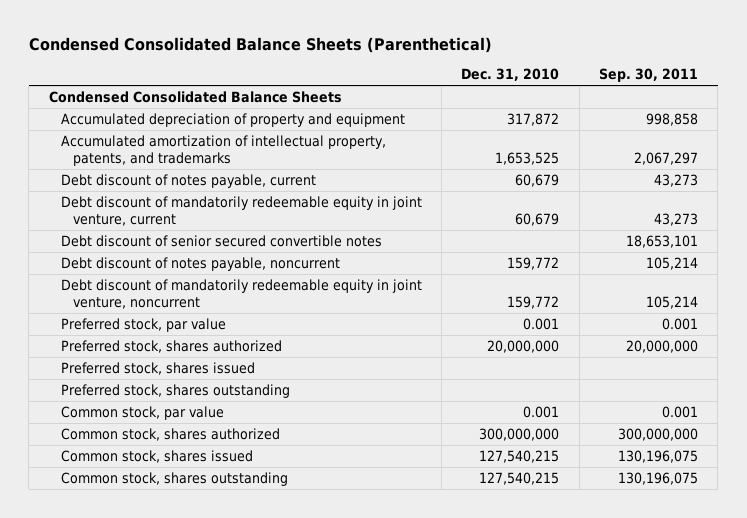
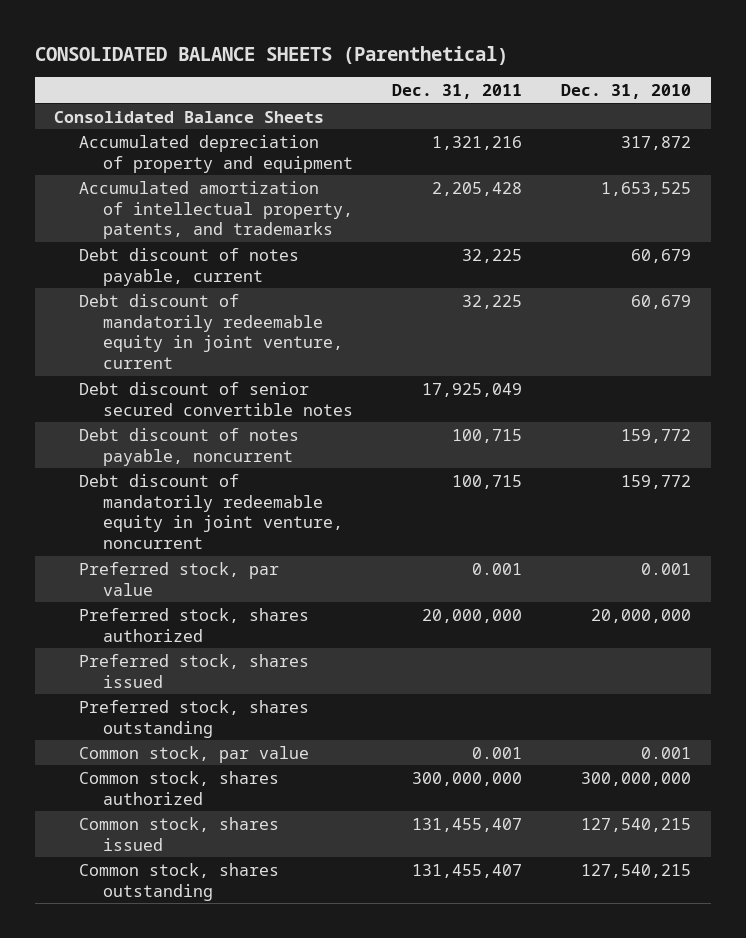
- Condensed Consolidated Balance Sheets (Parenthetical)
+ CONSOLIDATED BALANCE SHEETS (Parenthetical)
- | Dec. 31, 2010 | Sep. 30, 2011
+ | Dec. 31, 2011 | Dec. 31, 2010
- Condensed Consolidated Balance Sheets
+ Consolidated Balance Sheets

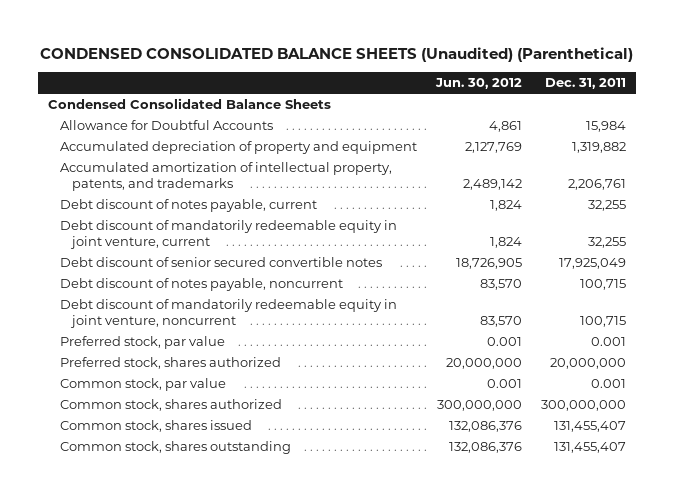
- CONSOLIDATED BALANCE SHEETS (Parenthetical)
+ CONDENSED CONSOLIDATED BALANCE SHEETS (Unaudited) (Parenthetical)
- | Dec. 31, 2011 | Dec. 31, 2010
+ | Jun. 30, 2012 | Dec. 31, 2011
- Consolidated Balance Sheets
- Accumulated depreciation of property and equipment | 1,321,216 | 317,872
- Accumulated amortization of intellectual property, patents, and trademarks | 2,205,428 | 1,653,525
- Debt discount of notes payable, current | 32,225 | 60,679
- Debt discount of mandatorily redeemable equity in joint venture, current | 32,225 | 60,679
+ Condensed Consolidated Balance Sheets
+ Allowance for Doubtful Accounts | 4,861 | 15,984
+ Accumulated depreciation of property and equipment | 2,127,769 | 1,319,882
+ Accumulated amortization of intellectual property, patents, and trademarks | 2,489,142 | 2,206,761
+ Debt discount of notes payable, current | 1,824 | 32,255
+ Debt discount of mandatorily redeemable equity in joint venture, current | 1,824 | 32,255
- Preferred stock, shares issued
- Preferred stock, shares outstanding

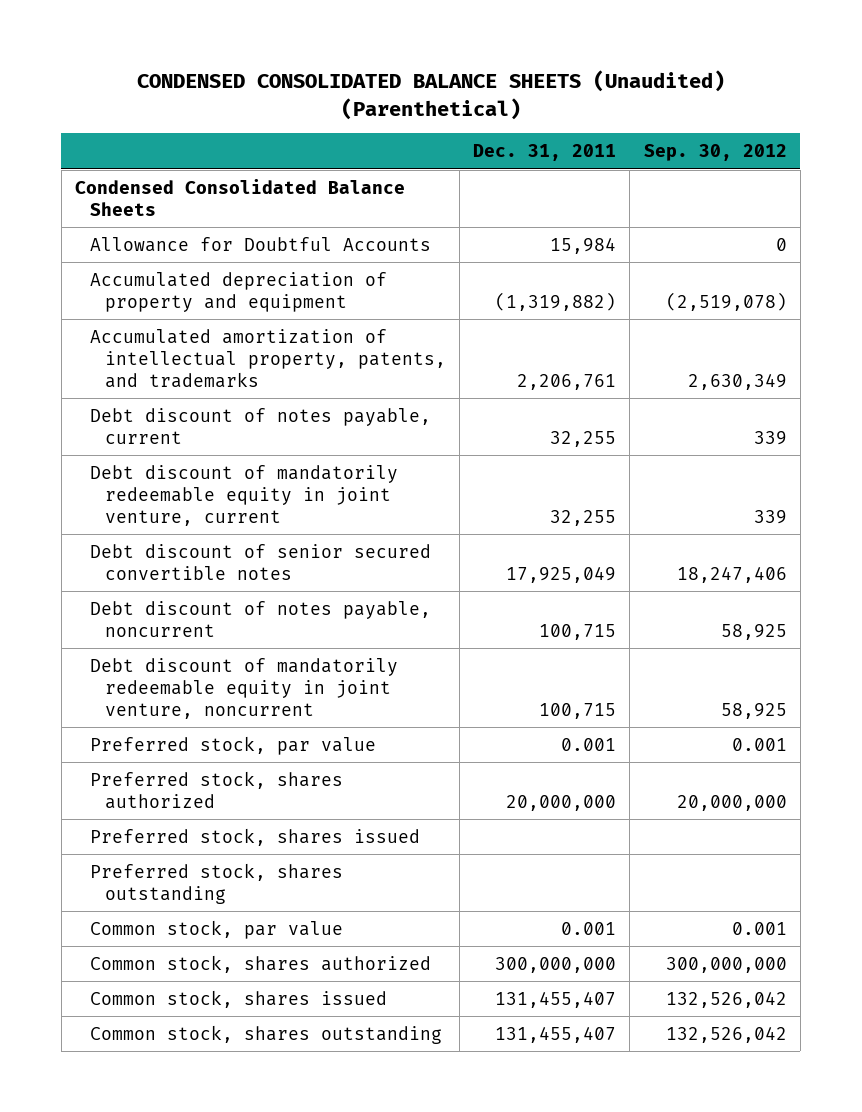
- | Jun. 30, 2012 | Dec. 31, 2011
+ | Dec. 31, 2011 | Sep. 30, 2012
- Accumulated depreciation of property and equipment | 2,127,769 | 1,319,882
+ Accumulated depreciation of property and equipment | (1,319,882) | (2,519,078)
+ Preferred stock, shares issued
+ Preferred stock, shares outstanding

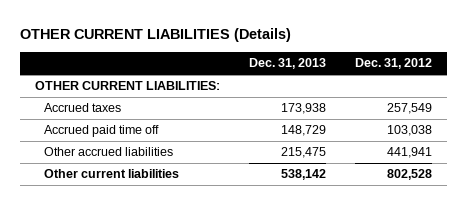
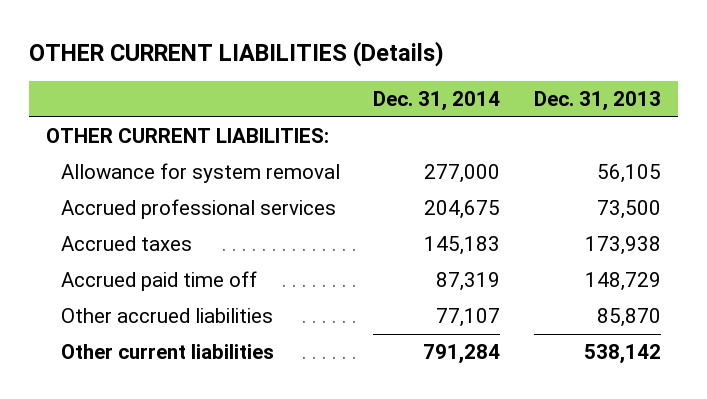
- | Dec. 31, 2013 | Dec. 31, 2012
+ | Dec. 31, 2014 | Dec. 31, 2013
+ Allowance for system removal | 277,000 | 56,105
+ Accrued professional services | 204,675 | 73,500
- Other accrued liabilities | 215,475 | 441,941
+ Other accrued liabilities | 77,107 | 85,870

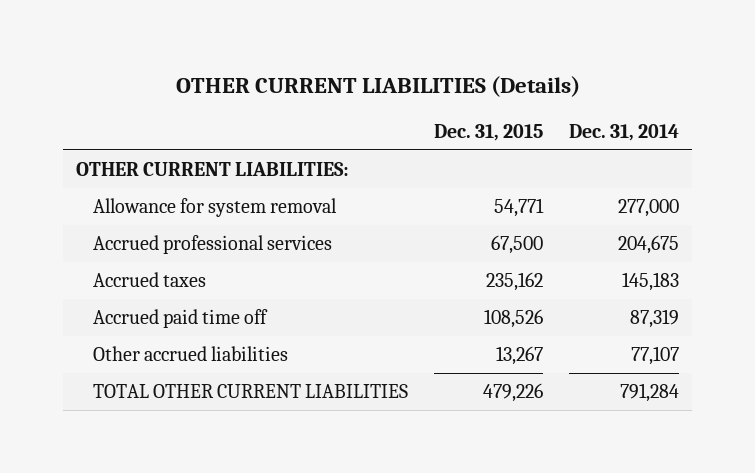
- | Dec. 31, 2014 | Dec. 31, 2013
+ | Dec. 31, 2015 | Dec. 31, 2014
- Other current liabilities | 791,284 | 538,142
+ TOTAL OTHER CURRENT LIABILITIES | 479,226 | 791,284

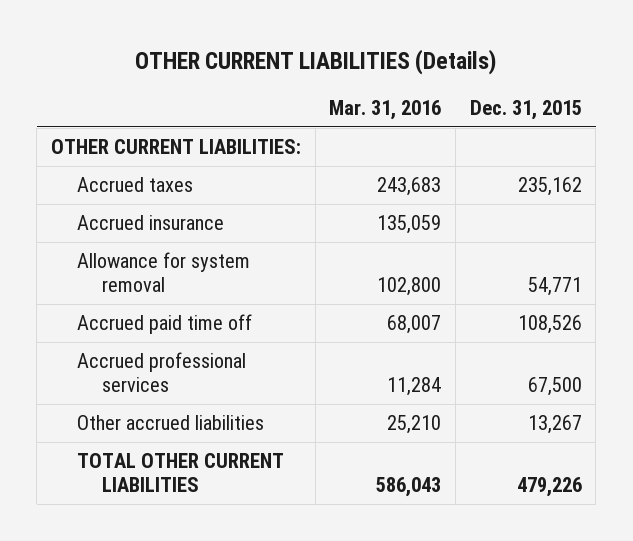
- | Dec. 31, 2015 | Dec. 31, 2014
+ | Mar. 31, 2016 | Dec. 31, 2015
+ Accrued insurance | 135,059 |
moved down: Allowance for system removal | 102,800 | 54,771
moved down: Accrued professional services | 11,284 | 67,500

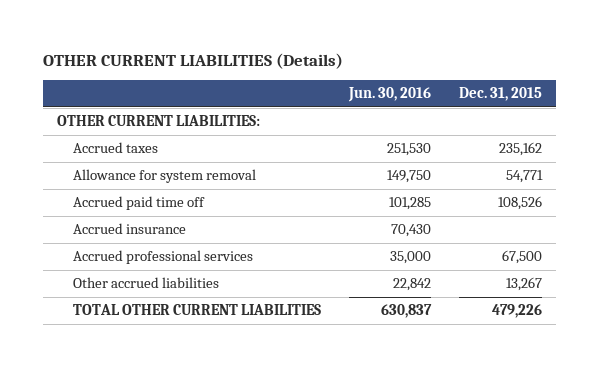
- | Mar. 31, 2016 | Dec. 31, 2015
+ | Jun. 30, 2016 | Dec. 31, 2015
moved down: Accrued insurance | 70,430 |

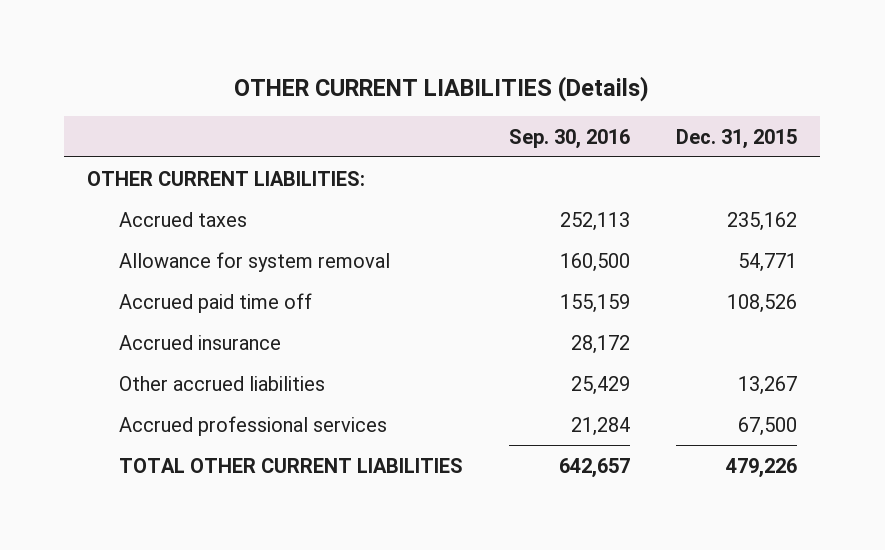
- | Jun. 30, 2016 | Dec. 31, 2015
+ | Sep. 30, 2016 | Dec. 31, 2015
moved down: Accrued professional services | 21,284 | 67,500

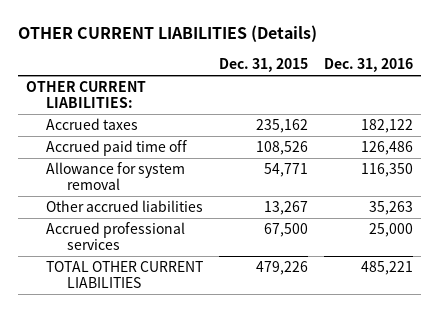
- | Sep. 30, 2016 | Dec. 31, 2015
+ | Dec. 31, 2015 | Dec. 31, 2016
- Accrued insurance | 28,172 |
moved down: Allowance for system removal | 54,771 | 116,350

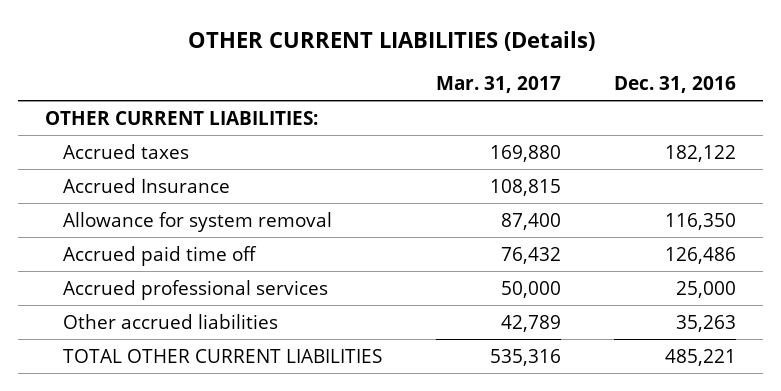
- | Dec. 31, 2015 | Dec. 31, 2016
+ | Mar. 31, 2017 | Dec. 31, 2016
+ Accrued Insurance | 108,815 |
moved down: Accrued paid time off | 76,432 | 126,486
moved down: Other accrued liabilities | 42,789 | 35,263

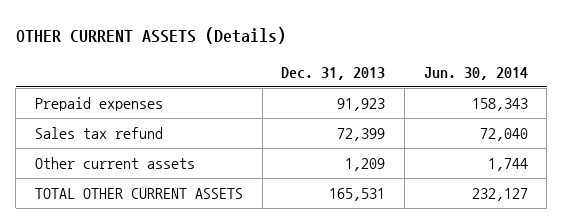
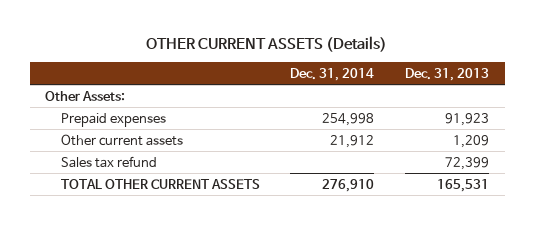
- | Dec. 31, 2013 | Jun. 30, 2014
+ | Dec. 31, 2014 | Dec. 31, 2013
+ Other Assets:
moved down: Sales tax refund | | 72,399

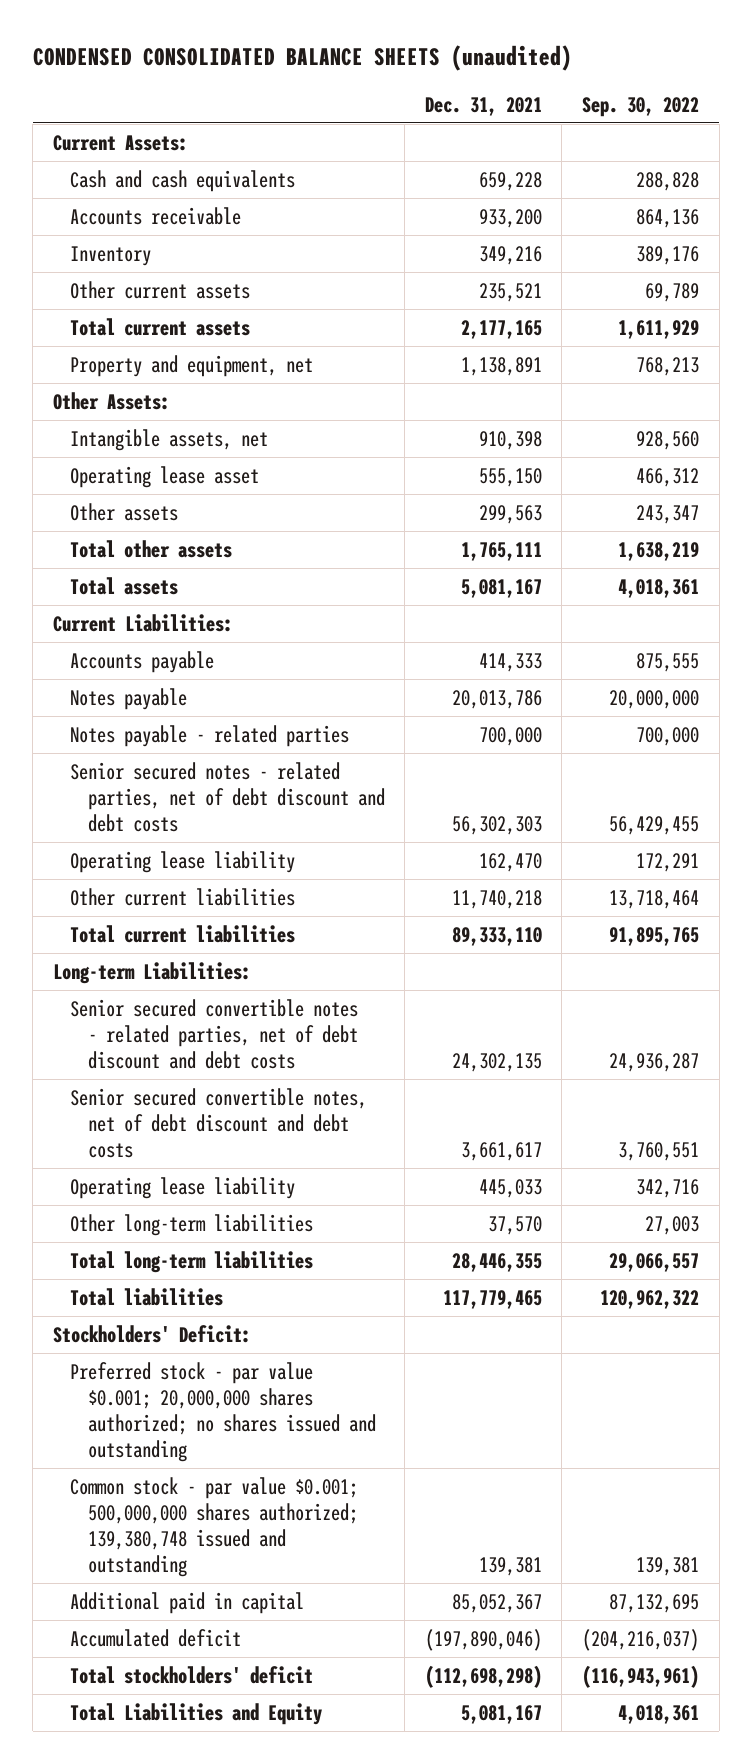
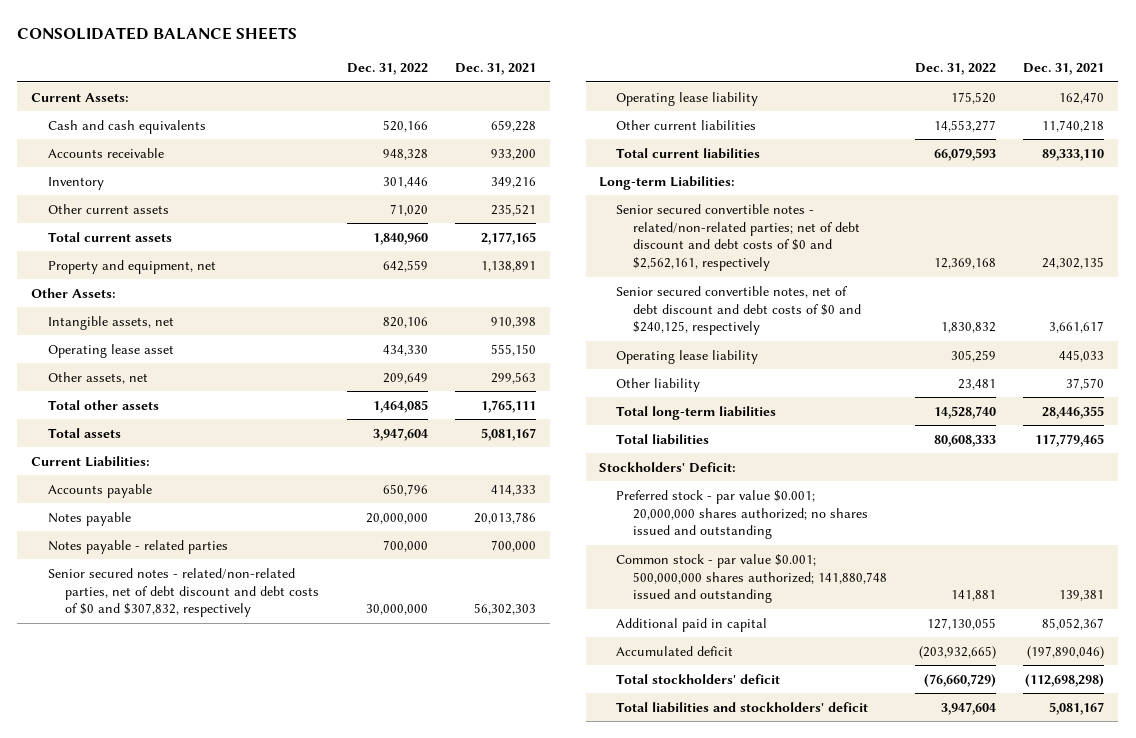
- CONDENSED CONSOLIDATED BALANCE SHEETS (unaudited)
+ CONSOLIDATED BALANCE SHEETS
- | Dec. 31, 2021 | Sep. 30, 2022
+ | Dec. 31, 2022 | Dec. 31, 2021
- Other assets | 299,563 | 243,347
+ Other assets, net | 209,649 | 299,563
- Senior secured notes - related parties, net of debt discount and debt costs | 56,302,303 | 56,429,455
+ Senior secured notes - related/non-related parties, net of debt discount and debt costs of $0 and $307,832, respectively | 30,000,000 | 56,302,303
- Senior secured convertible notes - related parties, net of debt discount and debt costs | 24,302,135 | 24,936,287
- Senior secured convertible notes, net of debt discount and debt costs | 3,661,617 | 3,760,551
+ Senior secured convertible notes - related/non-related parties; net of debt discount and debt costs of $0 and $2,562,161, respectively | 12,369,168 | 24,302,135
+ Senior secured convertible notes, net of debt discount and debt costs of $0 and $240,125, respectively | 1,830,832 | 3,661,617
- Other long-term liabilities | 37,570 | 27,003
+ Other liability | 23,481 | 37,570
- Common stock - par value $0.001; 500,000,000 shares authorized; 139,380,748 issued and outstanding | 139,381 | 139,381
+ Common stock - par value $0.001; 500,000,000 shares authorized; 141,880,748 issued and outstanding | 141,881 | 139,381
- Total Liabilities and Equity | 5,081,167 | 4,018,361
+ Total liabilities and stockholders' deficit | 3,947,604 | 5,081,167

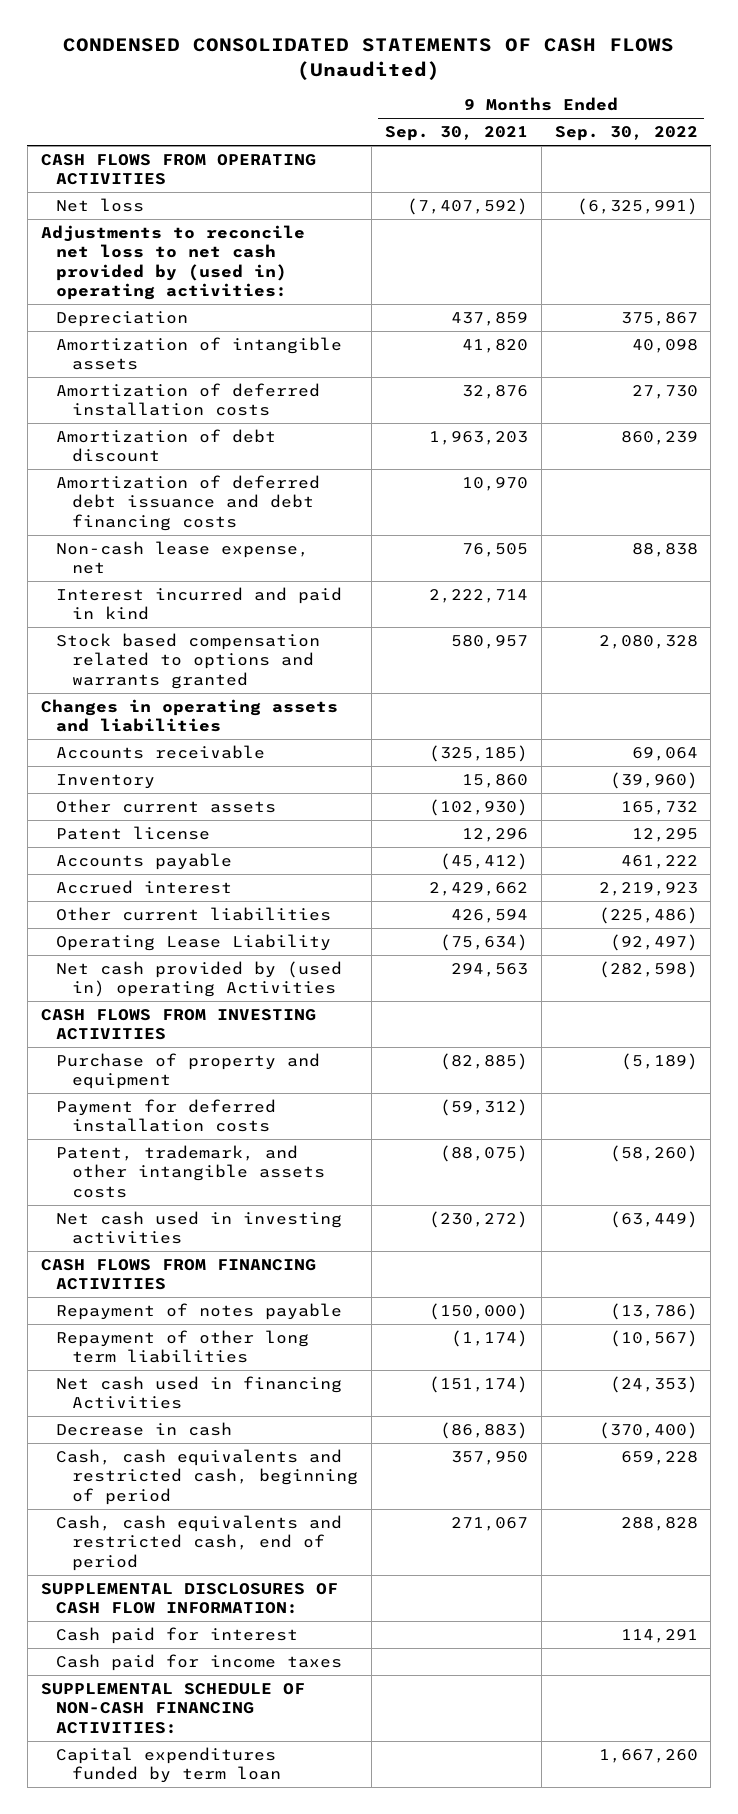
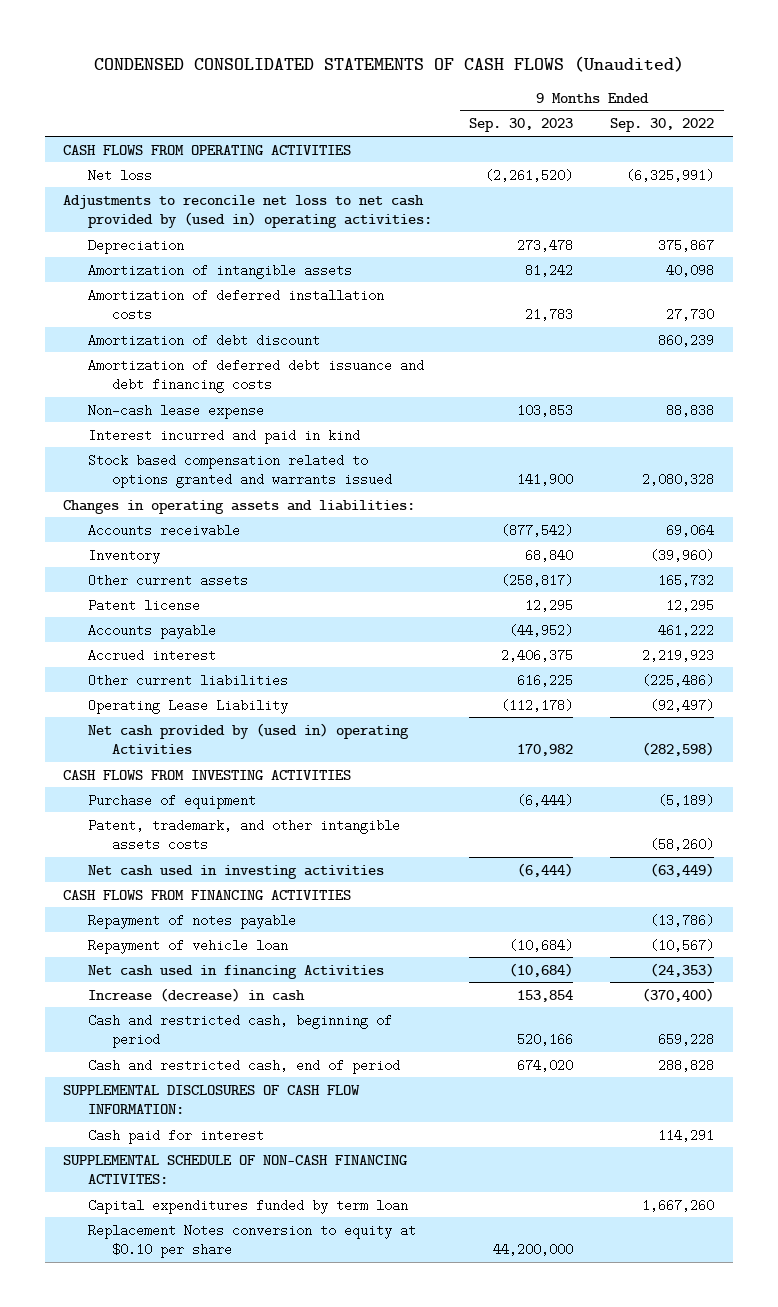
- | 9 Months Ended Sep. 30, 2021 | 9 Months Ended Sep. 30, 2022
+ | 9 Months Ended Sep. 30, 2023 | 9 Months Ended Sep. 30, 2022
- Non-cash lease expense, net | 76,505 | 88,838
+ Non-cash lease expense | 103,853 | 88,838
- Stock based compensation related to options and warrants granted | 580,957 | 2,080,328
- Changes in operating assets and liabilities
+ Stock based compensation related to options granted and warrants issued | 141,900 | 2,080,328
+ Changes in operating assets and liabilities:
- Purchase of property and equipment | (82,885) | (5,189)
- Payment for deferred installation costs | (59,312) |
+ Purchase of equipment | (6,444) | (5,189)
- Repayment of other long term liabilities | (1,174) | (10,567)
+ Repayment of vehicle loan | (10,684) | (10,567)
- Decrease in cash | (86,883) | (370,400)
- Cash, cash equivalents and restricted cash, beginning of period | 357,950 | 659,228
- Cash, cash equivalents and restricted cash, end of period | 271,067 | 288,828
+ Increase (decrease) in cash | 153,854 | (370,400)
+ Cash and restricted cash, beginning of period | 520,166 | 659,228
+ Cash and restricted cash, end of period | 674,020 | 288,828
- Cash paid for income taxes
- SUPPLEMENTAL SCHEDULE OF NON-CASH FINANCING ACTIVITIES:
+ SUPPLEMENTAL SCHEDULE OF NON-CASH FINANCING ACTIVITES:
+ Replacement Notes conversion to equity at $0.10 per share | 44,200,000 |

